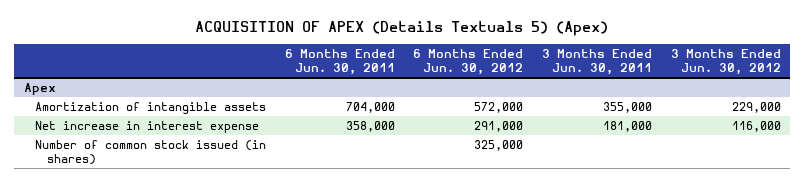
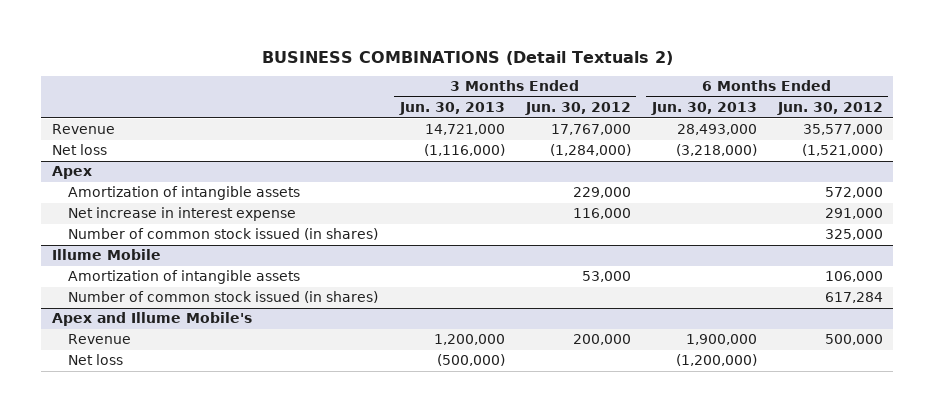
- ACQUISITION OF APEX (Details Textuals 5) (Apex)
+ BUSINESS COMBINATIONS (Detail Textuals 2)
- | 6 Months Ended Jun. 30, 2011 | 6 Months Ended Jun. 30, 2012 | 3 Months Ended Jun. 30, 2011 | 3 Months Ended Jun. 30, 2012
+ | 3 Months Ended Jun. 30, 2013 | 3 Months Ended Jun. 30, 2012 | 6 Months Ended Jun. 30, 2013 | 6 Months Ended Jun. 30, 2012
+ Revenue | 14,721,000 | 17,767,000 | 28,493,000 | 35,577,000
+ Net loss | (1,116,000) | (1,284,000) | (3,218,000) | (1,521,000)
+ Illume Mobile
+ Amortization of intangible assets | | 53,000 | | 106,000
+ Number of common stock issued (in shares) | | | | 617,284
+ Apex and Illume Mobile's
+ Revenue | 1,200,000 | 200,000 | 1,900,000 | 500,000
+ Net loss | (500,000) | | (1,200,000) |

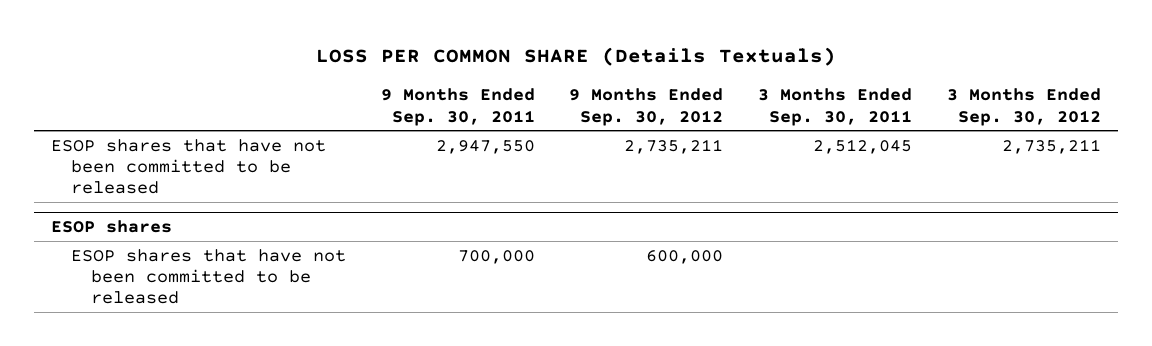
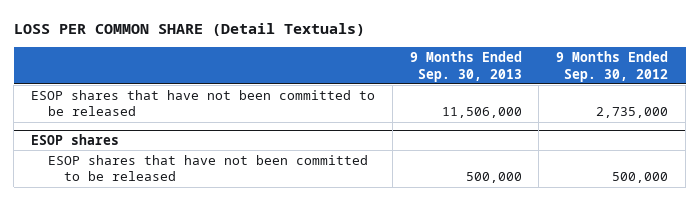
- LOSS PER COMMON SHARE (Details Textuals)
+ LOSS PER COMMON SHARE (Detail Textuals)
- | 9 Months Ended Sep. 30, 2011 | 9 Months Ended Sep. 30, 2012 | 3 Months Ended Sep. 30, 2011 | 3 Months Ended Sep. 30, 2012
+ | 9 Months Ended Sep. 30, 2013 | 9 Months Ended Sep. 30, 2012
- ESOP shares that have not been committed to be released | 2,947,550 | 2,735,211 | 2,512,045 | 2,735,211
+ ESOP shares that have not been committed to be released | 11,506,000 | 2,735,000
@ ESOP shares
- ESOP shares that have not been committed to be released | 700,000 | 600,000 | |
+ ESOP shares that have not been committed to be released | 500,000 | 500,000

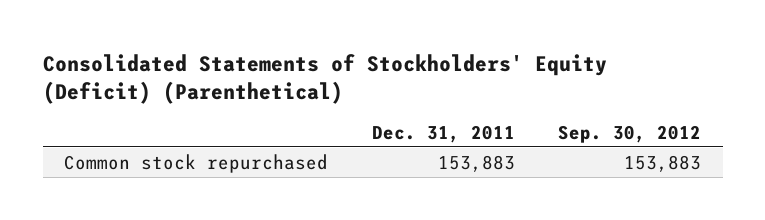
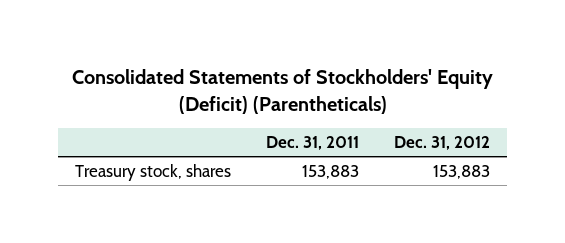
- Consolidated Statements of Stockholders' Equity (Deficit) (Parenthetical)
+ Consolidated Statements of Stockholders' Equity (Deficit) (Parentheticals)
- | Dec. 31, 2011 | Sep. 30, 2012
+ | Dec. 31, 2011 | Dec. 31, 2012
- Common stock repurchased | 153,883 | 153,883
+ Treasury stock, shares | 153,883 | 153,883

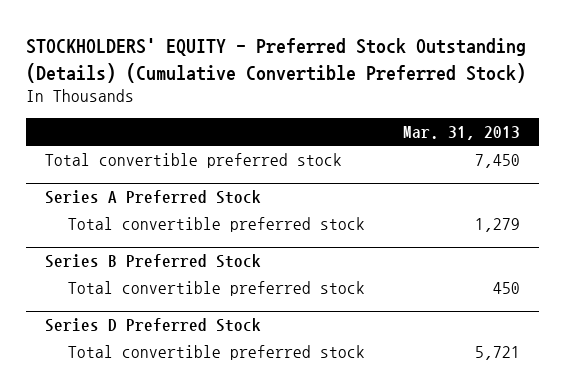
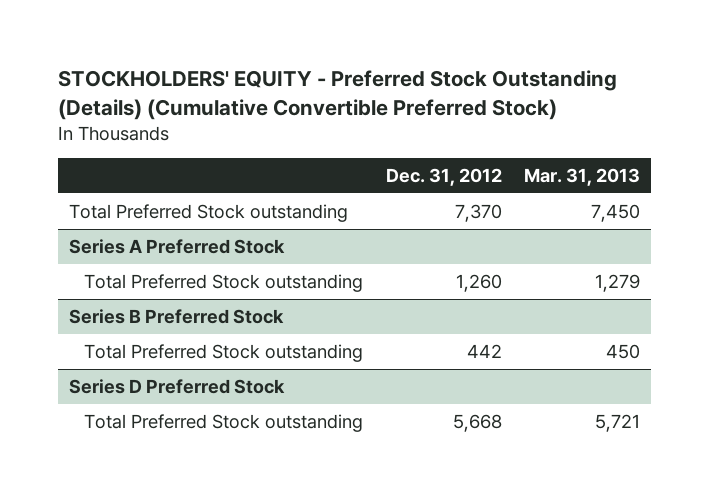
- | Mar. 31, 2013
+ | Dec. 31, 2012 | Mar. 31, 2013
- Total convertible preferred stock | 7,450
+ Total Preferred Stock outstanding | 7,370 | 7,450
@ Series A Preferred Stock
- Total convertible preferred stock | 1,279
+ Total Preferred Stock outstanding | 1,260 | 1,279
@ Series B Preferred Stock
- Total convertible preferred stock | 450
+ Total Preferred Stock outstanding | 442 | 450
@ Series D Preferred Stock
- Total convertible preferred stock | 5,721
+ Total Preferred Stock outstanding | 5,668 | 5,721

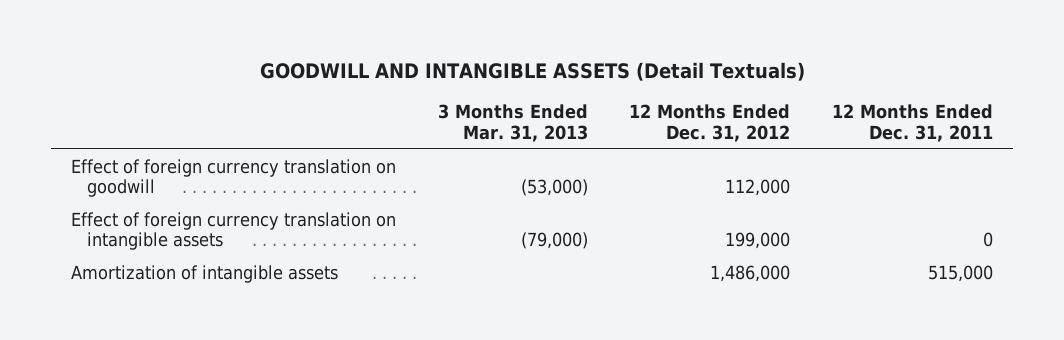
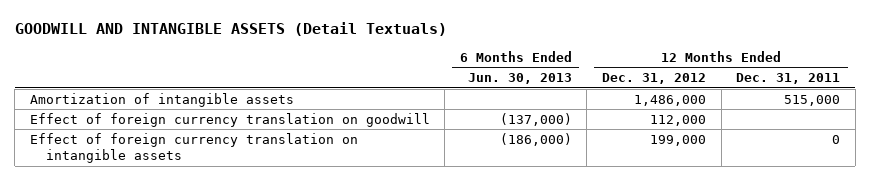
- | 3 Months Ended Mar. 31, 2013 | 12 Months Ended Dec. 31, 2012 | 12 Months Ended Dec. 31, 2011
+ | 6 Months Ended Jun. 30, 2013 | 12 Months Ended Dec. 31, 2012 | 12 Months Ended Dec. 31, 2011
moved up: Amortization of intangible assets | | 1,486,000 | 515,000

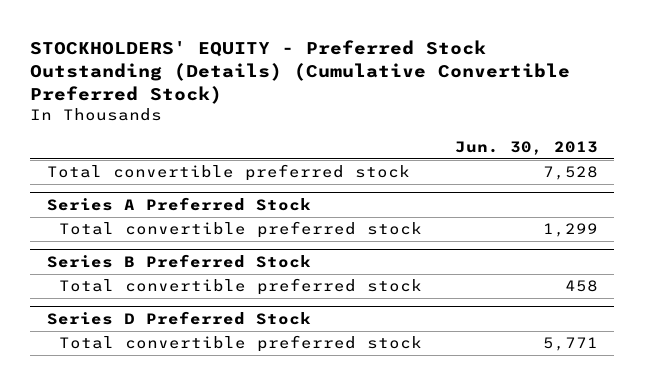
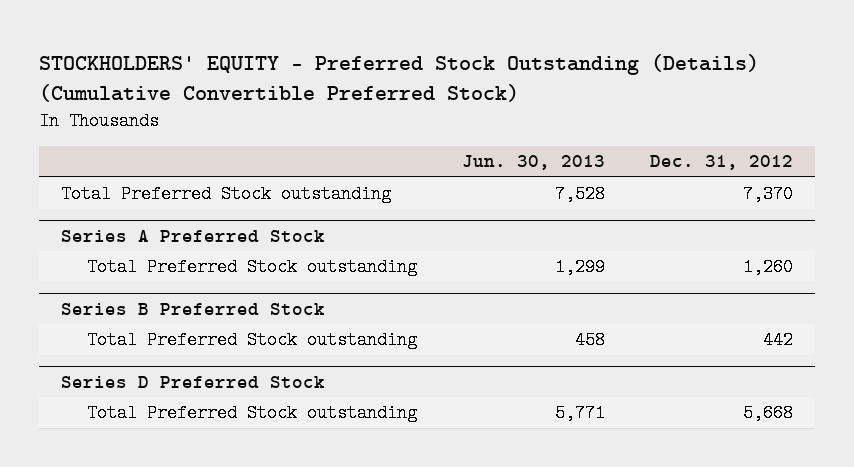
- | Jun. 30, 2013
+ | Jun. 30, 2013 | Dec. 31, 2012
- Total convertible preferred stock | 7,528
+ Total Preferred Stock outstanding | 7,528 | 7,370
@ Series A Preferred Stock
- Total convertible preferred stock | 1,299
+ Total Preferred Stock outstanding | 1,299 | 1,260
@ Series B Preferred Stock
- Total convertible preferred stock | 458
+ Total Preferred Stock outstanding | 458 | 442
@ Series D Preferred Stock
- Total convertible preferred stock | 5,771
+ Total Preferred Stock outstanding | 5,771 | 5,668

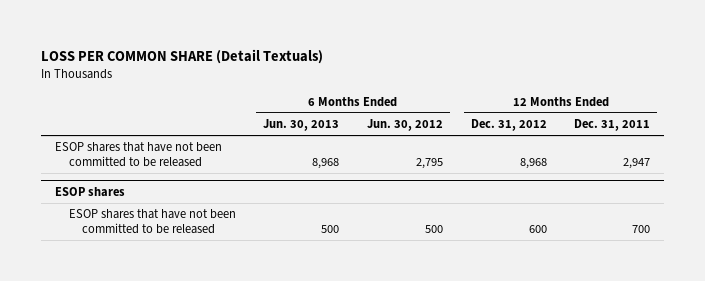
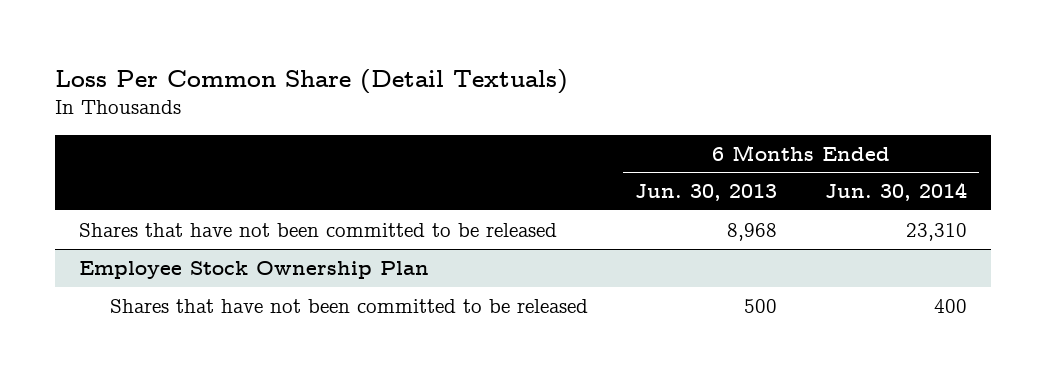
- LOSS PER COMMON SHARE (Detail Textuals)
+ Loss Per Common Share (Detail Textuals)
- | 6 Months Ended Jun. 30, 2013 | 6 Months Ended Jun. 30, 2012 | 12 Months Ended Dec. 31, 2012 | 12 Months Ended Dec. 31, 2011
+ | 6 Months Ended Jun. 30, 2013 | 6 Months Ended Jun. 30, 2014
- ESOP shares that have not been committed to be released | 8,968 | 2,795 | 8,968 | 2,947
- ESOP shares
- ESOP shares that have not been committed to be released | 500 | 500 | 600 | 700
+ Shares that have not been committed to be released | 8,968 | 23,310
+ Employee Stock Ownership Plan
+ Shares that have not been committed to be released | 500 | 400

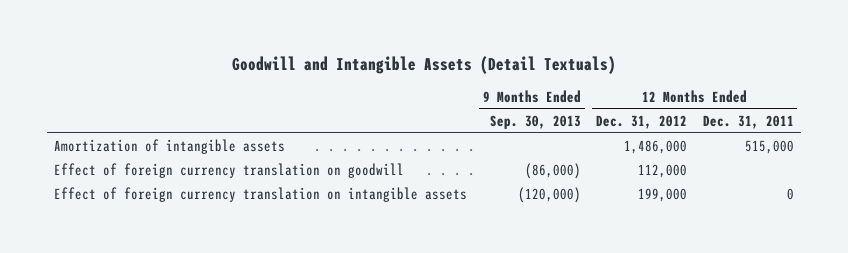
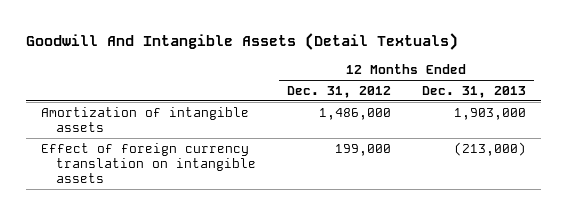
- Goodwill and Intangible Assets (Detail Textuals)
+ Goodwill And Intangible Assets (Detail Textuals)
- | 9 Months Ended Sep. 30, 2013 | 12 Months Ended Dec. 31, 2012 | 12 Months Ended Dec. 31, 2011
+ | 12 Months Ended Dec. 31, 2012 | 12 Months Ended Dec. 31, 2013
- Effect of foreign currency translation on goodwill | (86,000) | 112,000 |

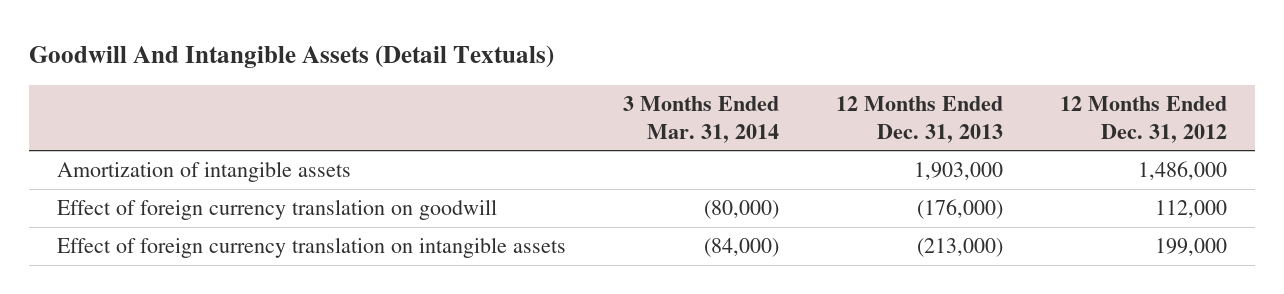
- | 12 Months Ended Dec. 31, 2012 | 12 Months Ended Dec. 31, 2013
+ | 3 Months Ended Mar. 31, 2014 | 12 Months Ended Dec. 31, 2013 | 12 Months Ended Dec. 31, 2012
+ Effect of foreign currency translation on goodwill | (80,000) | (176,000) | 112,000

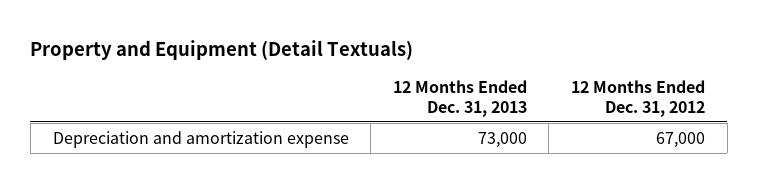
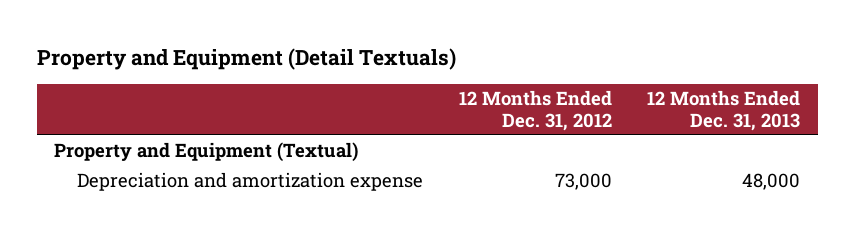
- | 12 Months Ended Dec. 31, 2013 | 12 Months Ended Dec. 31, 2012
+ | 12 Months Ended Dec. 31, 2012 | 12 Months Ended Dec. 31, 2013
- Depreciation and amortization expense | 73,000 | 67,000
+ Property and Equipment (Textual)
+ Depreciation and amortization expense | 73,000 | 48,000

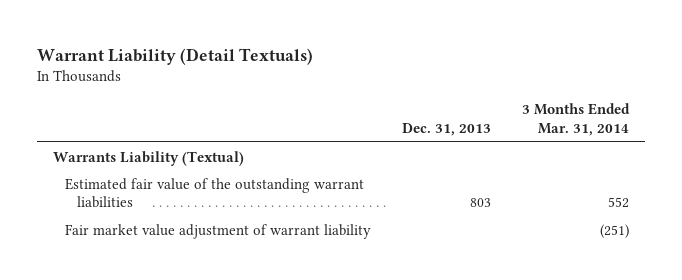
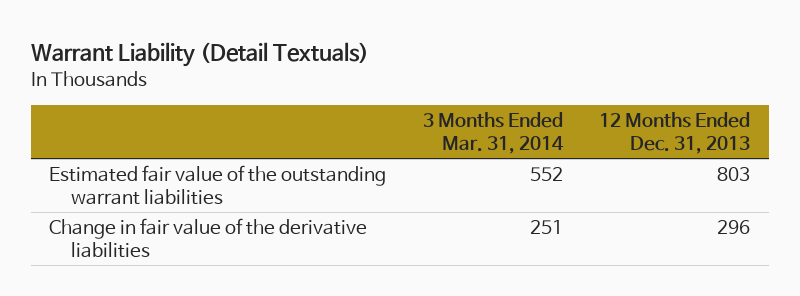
- | Dec. 31, 2013 | 3 Months Ended Mar. 31, 2014
+ | 3 Months Ended Mar. 31, 2014 | 12 Months Ended Dec. 31, 2013
- Warrants Liability (Textual)
- Fair market value adjustment of warrant liability | | (251)
+ Change in fair value of the derivative liabilities | 251 | 296

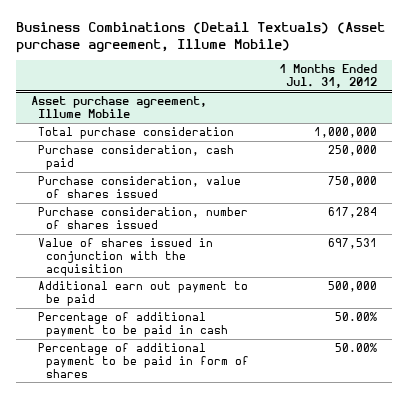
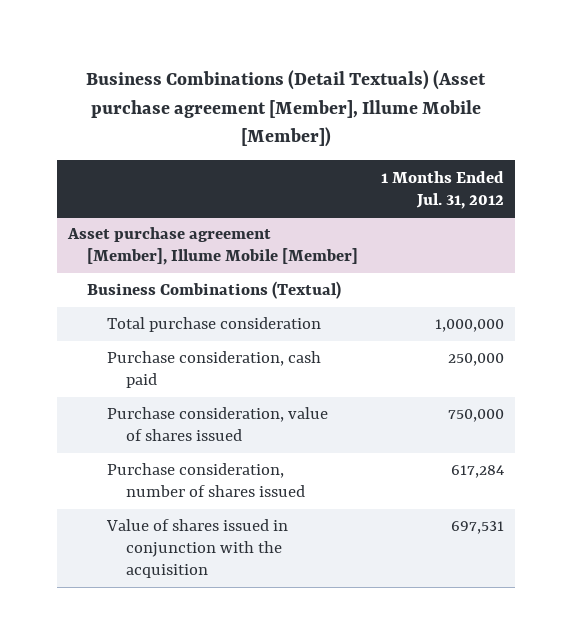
- Business Combinations (Detail Textuals) (Asset purchase agreement, Illume Mobile)
+ Business Combinations (Detail Textuals) (Asset purchase agreement [Member], Illume Mobile [Member])
- Asset purchase agreement, Illume Mobile
+ Asset purchase agreement [Member], Illume Mobile [Member]
+ Business Combinations (Textual)
- Additional earn out payment to be paid | 500,000
- Percentage of additional payment to be paid in cash | 50.00%
- Percentage of additional payment to be paid in form of shares | 50.00%

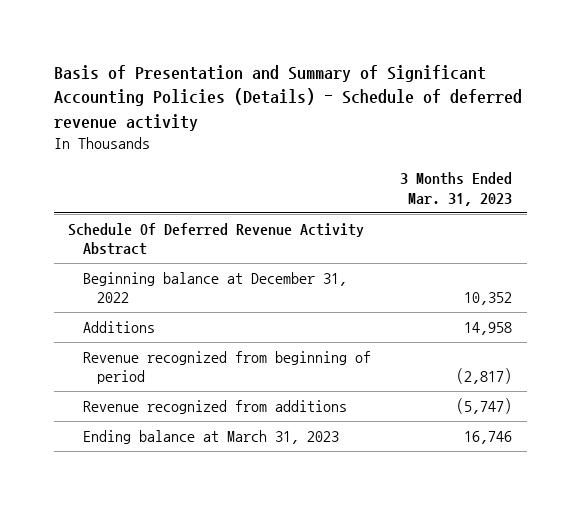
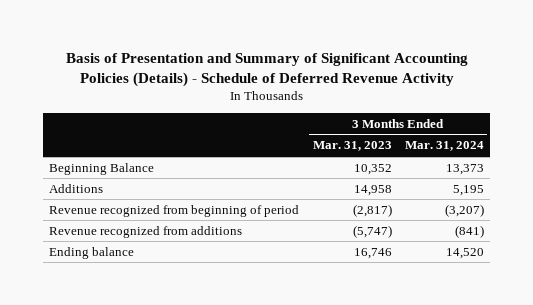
- Basis of Presentation and Summary of Significant Accounting Policies (Details) - Schedule of deferred revenue activity
+ Basis of Presentation and Summary of Significant Accounting Policies (Details) - Schedule of Deferred Revenue Activity
- | 3 Months Ended Mar. 31, 2023
+ | 3 Months Ended Mar. 31, 2023 | 3 Months Ended Mar. 31, 2024
- Schedule Of Deferred Revenue Activity Abstract
- Beginning balance at December 31, 2022 | 10,352
+ Beginning Balance | 10,352 | 13,373
- Ending balance at March 31, 2023 | 16,746
+ Ending balance | 16,746 | 14,520

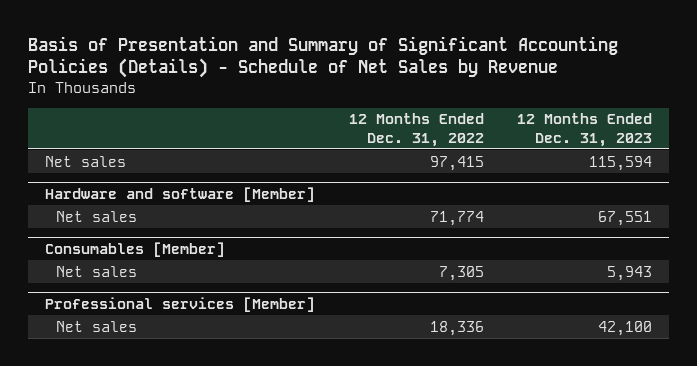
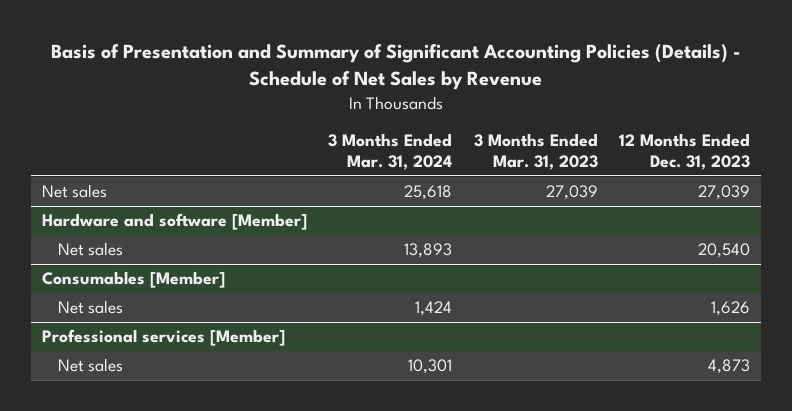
- | 12 Months Ended Dec. 31, 2022 | 12 Months Ended Dec. 31, 2023
+ | 3 Months Ended Mar. 31, 2024 | 3 Months Ended Mar. 31, 2023 | 12 Months Ended Dec. 31, 2023
- Net sales | 97,415 | 115,594
+ Net sales | 25,618 | 27,039 | 27,039
@ Hardware and software [Member]
- Net sales | 71,774 | 67,551
+ Net sales | 13,893 | | 20,540
@ Consumables [Member]
- Net sales | 7,305 | 5,943
+ Net sales | 1,424 | | 1,626
@ Professional services [Member]
- Net sales | 18,336 | 42,100
+ Net sales | 10,301 | | 4,873

